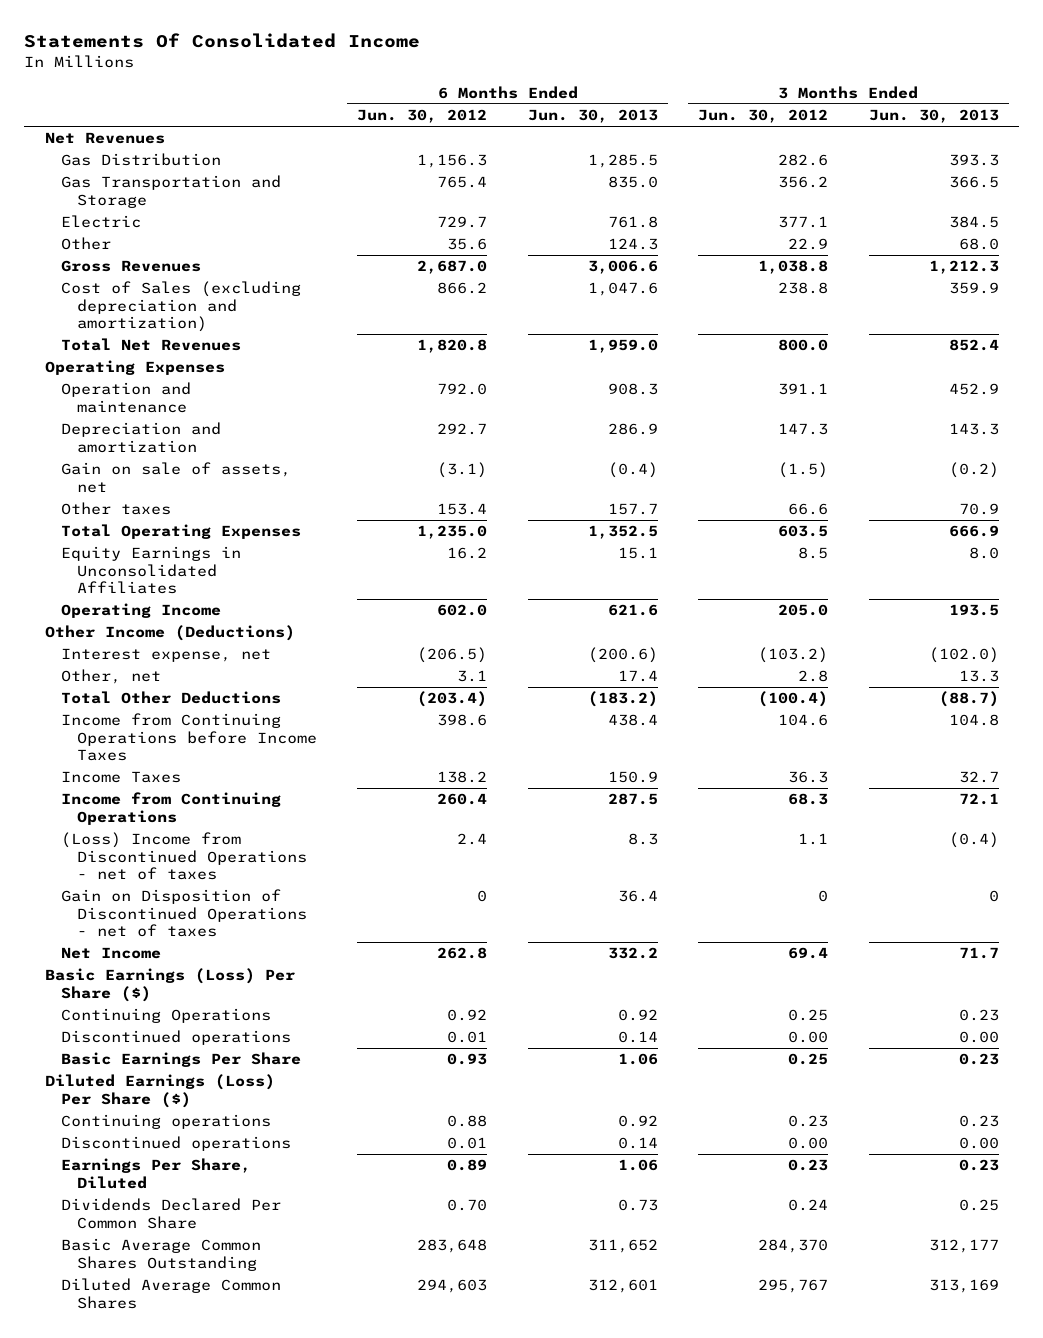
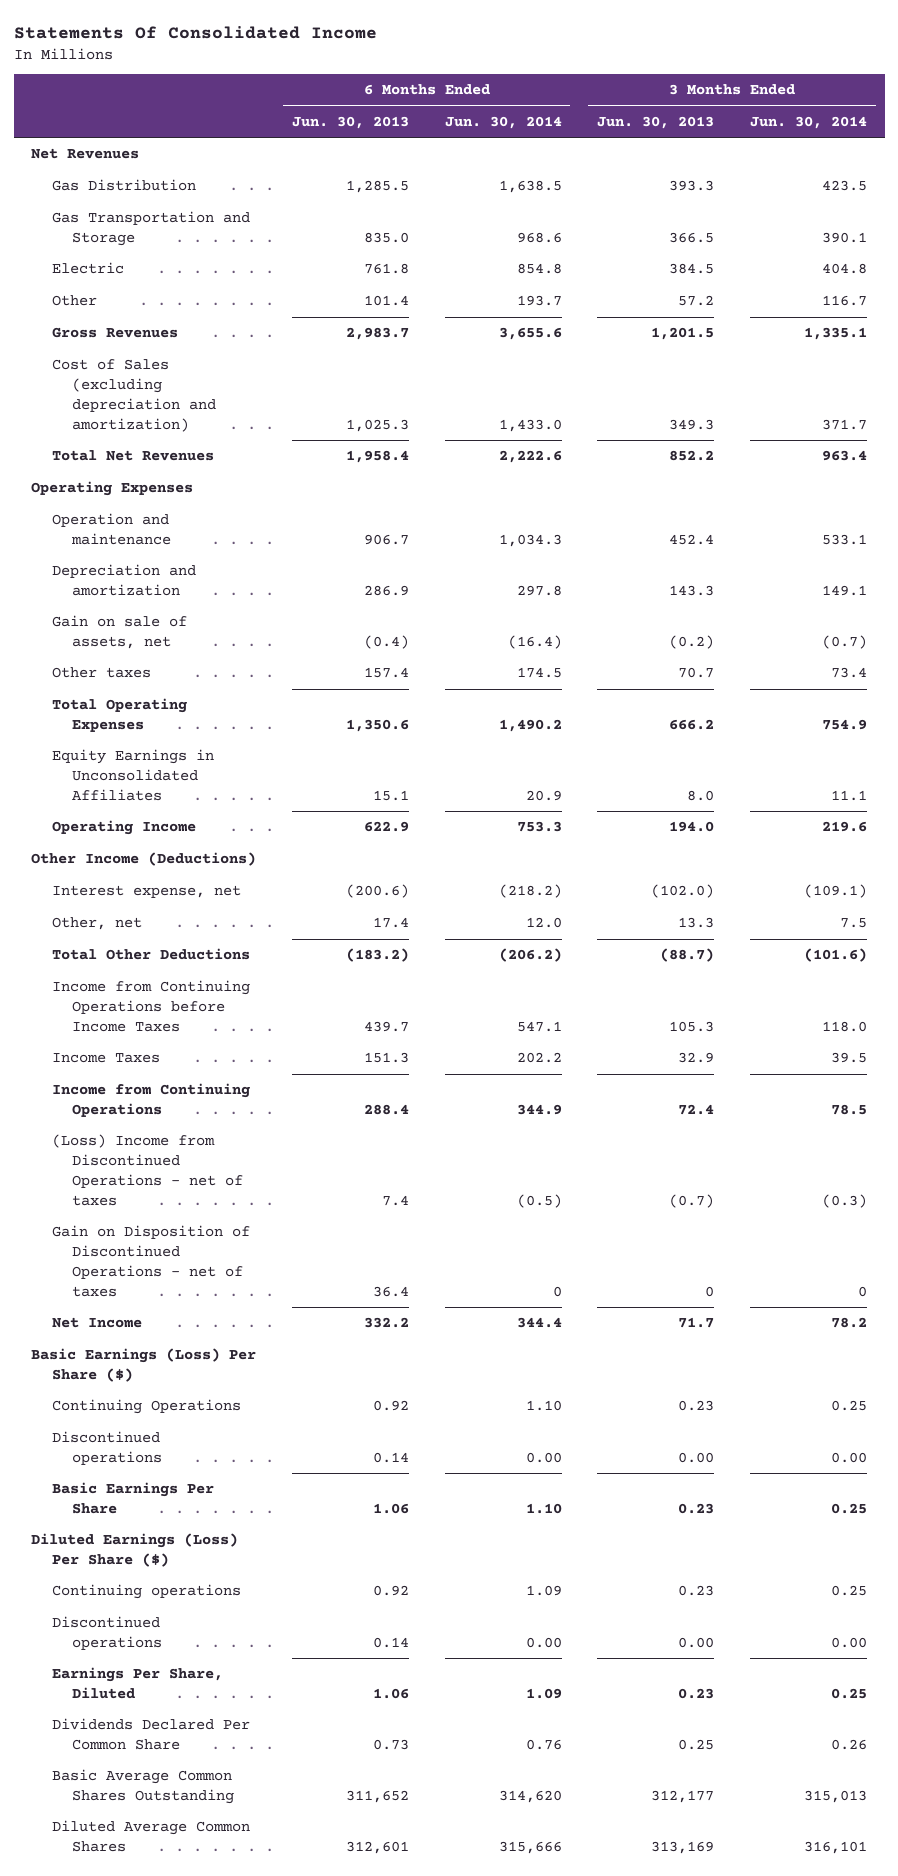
- | 6 Months Ended Jun. 30, 2012 | 6 Months Ended Jun. 30, 2013 | 3 Months Ended Jun. 30, 2012 | 3 Months Ended Jun. 30, 2013
+ | 6 Months Ended Jun. 30, 2013 | 6 Months Ended Jun. 30, 2014 | 3 Months Ended Jun. 30, 2013 | 3 Months Ended Jun. 30, 2014
- Other | 35.6 | 124.3 | 22.9 | 68.0
- Gross Revenues | 2,687.0 | 3,006.6 | 1,038.8 | 1,212.3
- Cost of Sales (excluding depreciation and amortization) | 866.2 | 1,047.6 | 238.8 | 359.9
- Total Net Revenues | 1,820.8 | 1,959.0 | 800.0 | 852.4
+ Other | 101.4 | 193.7 | 57.2 | 116.7
+ Gross Revenues | 2,983.7 | 3,655.6 | 1,201.5 | 1,335.1
+ Cost of Sales (excluding depreciation and amortization) | 1,025.3 | 1,433.0 | 349.3 | 371.7
+ Total Net Revenues | 1,958.4 | 2,222.6 | 852.2 | 963.4
- Operation and maintenance | 792.0 | 908.3 | 391.1 | 452.9
+ Operation and maintenance | 906.7 | 1,034.3 | 452.4 | 533.1
- Other taxes | 153.4 | 157.7 | 66.6 | 70.9
- Total Operating Expenses | 1,235.0 | 1,352.5 | 603.5 | 666.9
+ Other taxes | 157.4 | 174.5 | 70.7 | 73.4
+ Total Operating Expenses | 1,350.6 | 1,490.2 | 666.2 | 754.9
- Operating Income | 602.0 | 621.6 | 205.0 | 193.5
+ Operating Income | 622.9 | 753.3 | 194.0 | 219.6
- Income from Continuing Operations before Income Taxes | 398.6 | 438.4 | 104.6 | 104.8
- Income Taxes | 138.2 | 150.9 | 36.3 | 32.7
- Income from Continuing Operations | 260.4 | 287.5 | 68.3 | 72.1
- (Loss) Income from Discontinued Operations - net of taxes | 2.4 | 8.3 | 1.1 | (0.4)
+ Income from Continuing Operations before Income Taxes | 439.7 | 547.1 | 105.3 | 118.0
+ Income Taxes | 151.3 | 202.2 | 32.9 | 39.5
+ Income from Continuing Operations | 288.4 | 344.9 | 72.4 | 78.5
+ (Loss) Income from Discontinued Operations - net of taxes | 7.4 | (0.5) | (0.7) | (0.3)

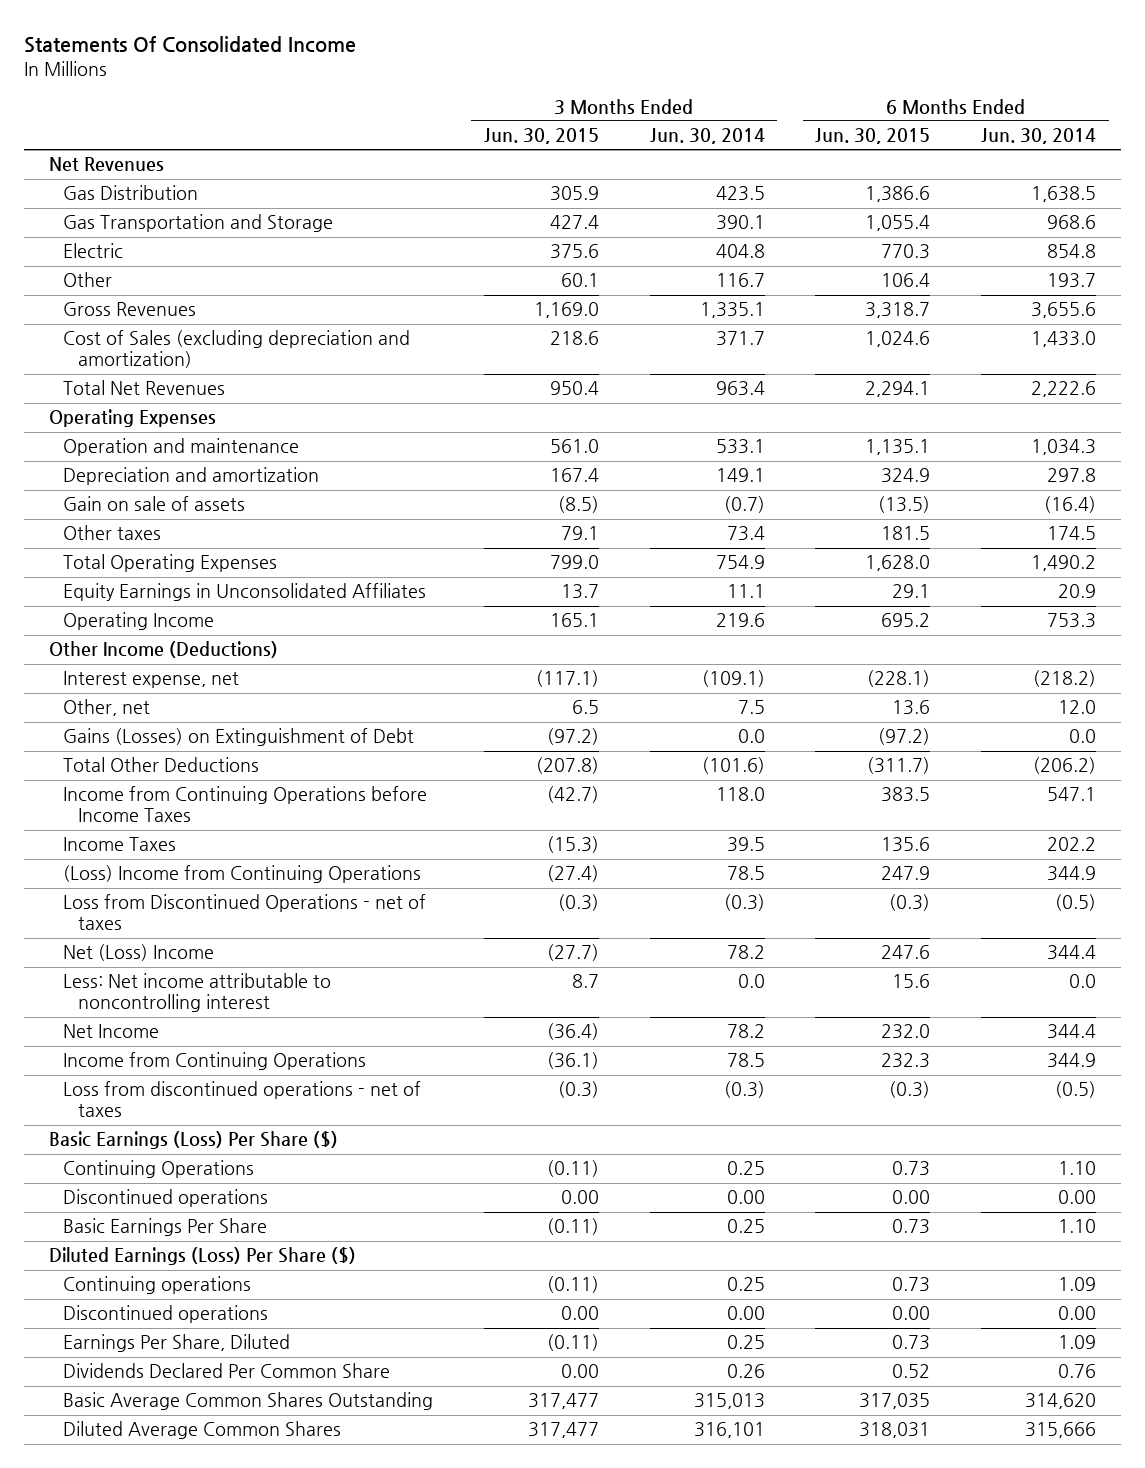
- | 6 Months Ended Jun. 30, 2013 | 6 Months Ended Jun. 30, 2014 | 3 Months Ended Jun. 30, 2013 | 3 Months Ended Jun. 30, 2014
+ | 3 Months Ended Jun. 30, 2015 | 3 Months Ended Jun. 30, 2014 | 6 Months Ended Jun. 30, 2015 | 6 Months Ended Jun. 30, 2014
- Gain on sale of assets, net | (0.4) | (16.4) | (0.2) | (0.7)
+ Gain on sale of assets | (8.5) | (0.7) | (13.5) | (16.4)
+ Gains (Losses) on Extinguishment of Debt | (97.2) | 0.0 | (97.2) | 0.0
- (Loss) Income from Discontinued Operations - net of taxes | 7.4 | (0.5) | (0.7) | (0.3)
- Gain on Disposition of Discontinued Operations - net of taxes | 36.4 | 0 | 0 | 0
+ (Loss) Income from Continuing Operations | (27.4) | 78.5 | 247.9 | 344.9
+ Loss from Discontinued Operations - net of taxes | (0.3) | (0.3) | (0.3) | (0.5)
+ Net (Loss) Income | (27.7) | 78.2 | 247.6 | 344.4
+ Less: Net income attributable to noncontrolling interest | 8.7 | 0.0 | 15.6 | 0.0
moved down: Income from Continuing Operations | (36.1) | 78.5 | 232.3 | 344.9
+ Loss from discontinued operations - net of taxes | (0.3) | (0.3) | (0.3) | (0.5)

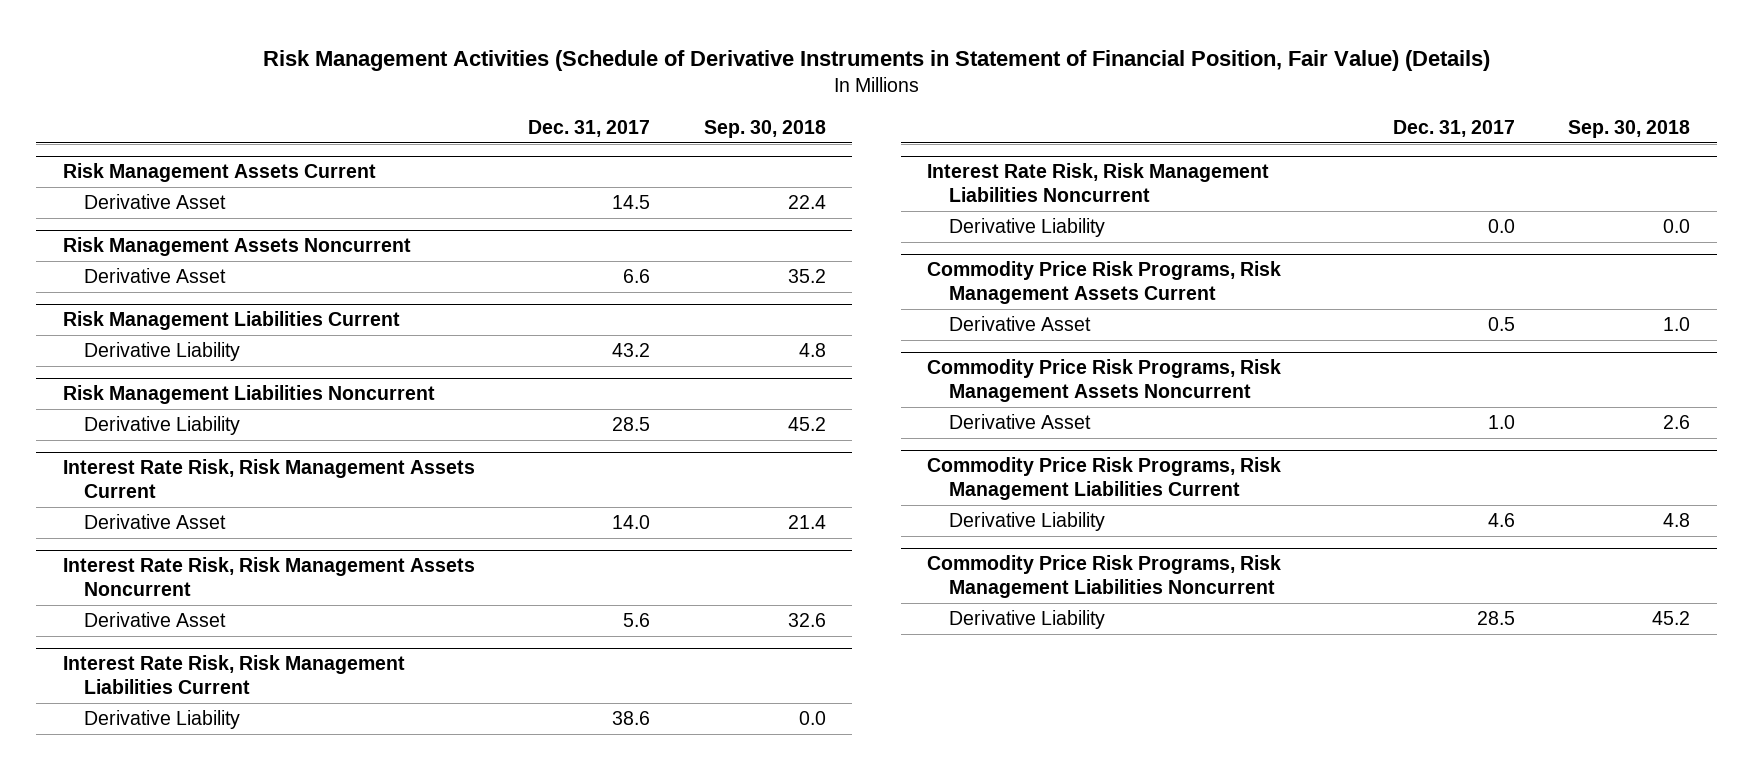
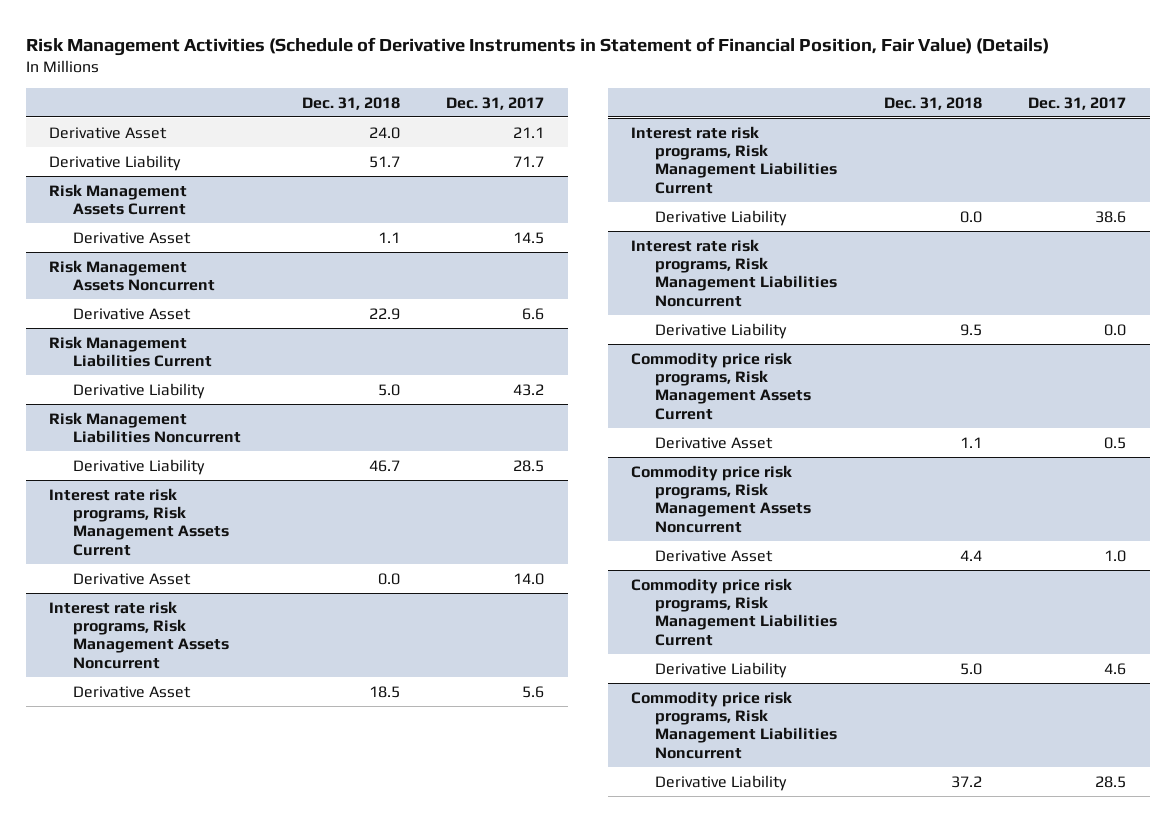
- | Dec. 31, 2017 | Sep. 30, 2018
+ | Dec. 31, 2018 | Dec. 31, 2017
+ Derivative Asset | 24.0 | 21.1
+ Derivative Liability | 51.7 | 71.7
- Interest Rate Risk, Risk Management Assets Current
+ Interest rate risk programs, Risk Management Assets Current
- Interest Rate Risk, Risk Management Assets Noncurrent
+ Interest rate risk programs, Risk Management Assets Noncurrent
- Interest Rate Risk, Risk Management Liabilities Current
+ Interest rate risk programs, Risk Management Liabilities Current
- Interest Rate Risk, Risk Management Liabilities Noncurrent
+ Interest rate risk programs, Risk Management Liabilities Noncurrent
- Commodity Price Risk Programs, Risk Management Assets Current
+ Commodity price risk programs, Risk Management Assets Current
- Commodity Price Risk Programs, Risk Management Assets Noncurrent
+ Commodity price risk programs, Risk Management Assets Noncurrent
- Commodity Price Risk Programs, Risk Management Liabilities Current
+ Commodity price risk programs, Risk Management Liabilities Current
- Commodity Price Risk Programs, Risk Management Liabilities Noncurrent
+ Commodity price risk programs, Risk Management Liabilities Noncurrent

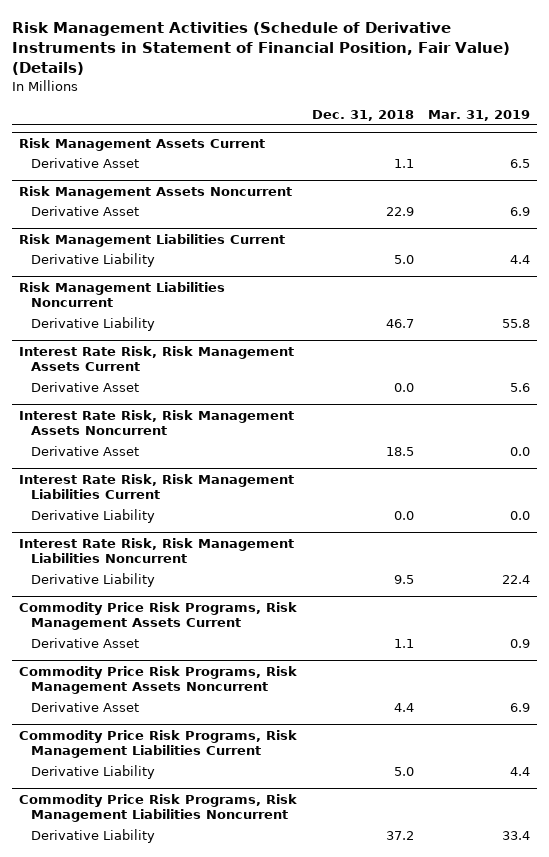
- | Dec. 31, 2018 | Dec. 31, 2017
+ | Dec. 31, 2018 | Mar. 31, 2019
- Derivative Asset | 24.0 | 21.1
- Derivative Liability | 51.7 | 71.7
- Interest rate risk programs, Risk Management Assets Current
+ Interest Rate Risk, Risk Management Assets Current
- Interest rate risk programs, Risk Management Assets Noncurrent
+ Interest Rate Risk, Risk Management Assets Noncurrent
- Interest rate risk programs, Risk Management Liabilities Current
+ Interest Rate Risk, Risk Management Liabilities Current
- Interest rate risk programs, Risk Management Liabilities Noncurrent
+ Interest Rate Risk, Risk Management Liabilities Noncurrent
- Commodity price risk programs, Risk Management Assets Current
+ Commodity Price Risk Programs, Risk Management Assets Current
- Commodity price risk programs, Risk Management Assets Noncurrent
+ Commodity Price Risk Programs, Risk Management Assets Noncurrent
- Commodity price risk programs, Risk Management Liabilities Current
+ Commodity Price Risk Programs, Risk Management Liabilities Current
- Commodity price risk programs, Risk Management Liabilities Noncurrent
+ Commodity Price Risk Programs, Risk Management Liabilities Noncurrent

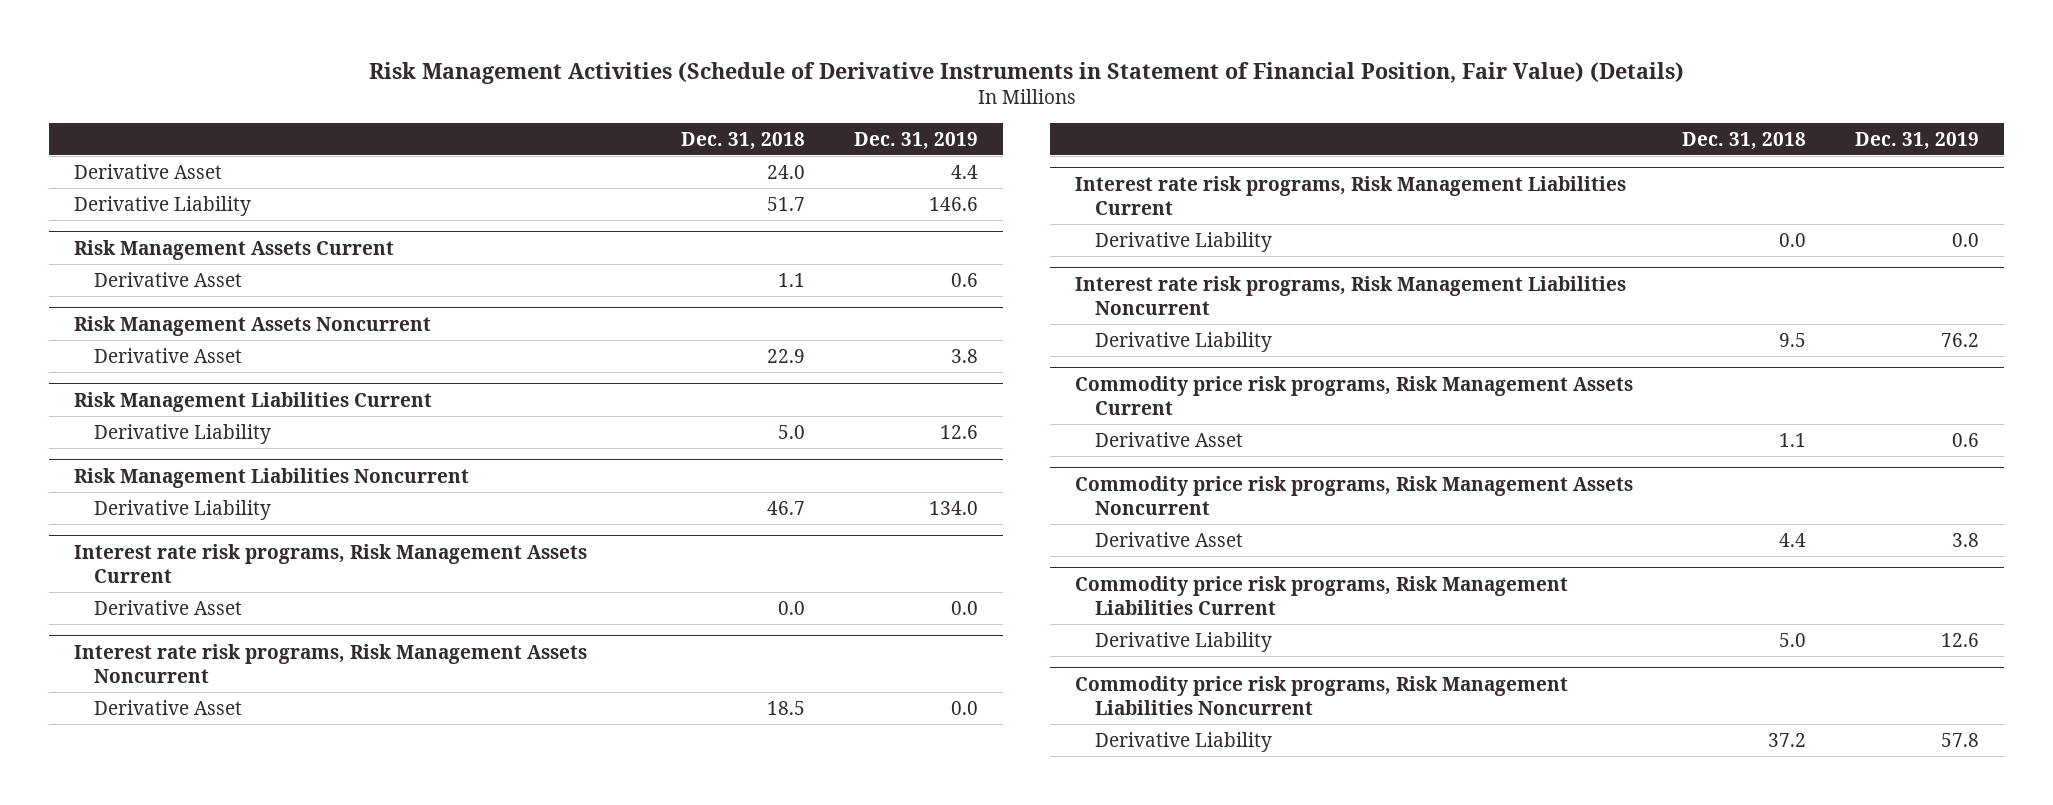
- | Dec. 31, 2018 | Mar. 31, 2019
+ | Dec. 31, 2018 | Dec. 31, 2019
+ Derivative Asset | 24.0 | 4.4
+ Derivative Liability | 51.7 | 146.6
- Interest Rate Risk, Risk Management Assets Current
+ Interest rate risk programs, Risk Management Assets Current
- Interest Rate Risk, Risk Management Assets Noncurrent
+ Interest rate risk programs, Risk Management Assets Noncurrent
- Interest Rate Risk, Risk Management Liabilities Current
+ Interest rate risk programs, Risk Management Liabilities Current
- Interest Rate Risk, Risk Management Liabilities Noncurrent
+ Interest rate risk programs, Risk Management Liabilities Noncurrent
- Commodity Price Risk Programs, Risk Management Assets Current
+ Commodity price risk programs, Risk Management Assets Current
- Commodity Price Risk Programs, Risk Management Assets Noncurrent
+ Commodity price risk programs, Risk Management Assets Noncurrent
- Commodity Price Risk Programs, Risk Management Liabilities Current
+ Commodity price risk programs, Risk Management Liabilities Current
- Commodity Price Risk Programs, Risk Management Liabilities Noncurrent
+ Commodity price risk programs, Risk Management Liabilities Noncurrent

